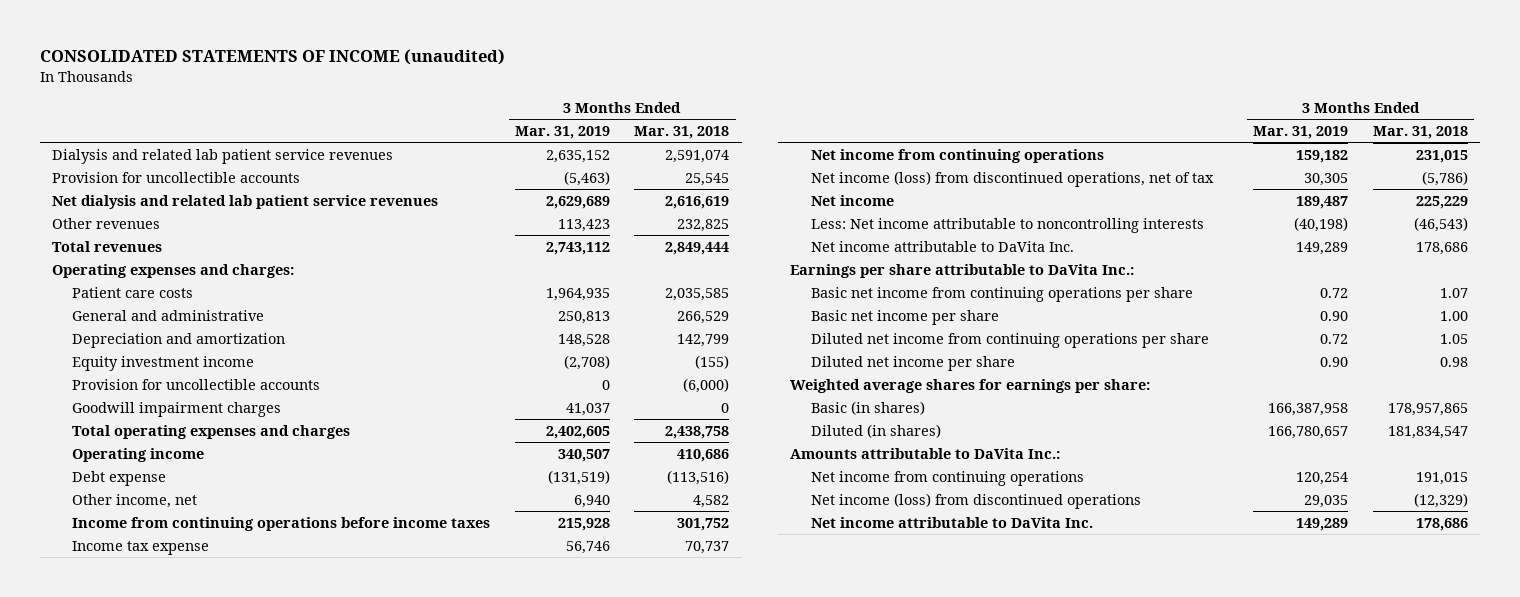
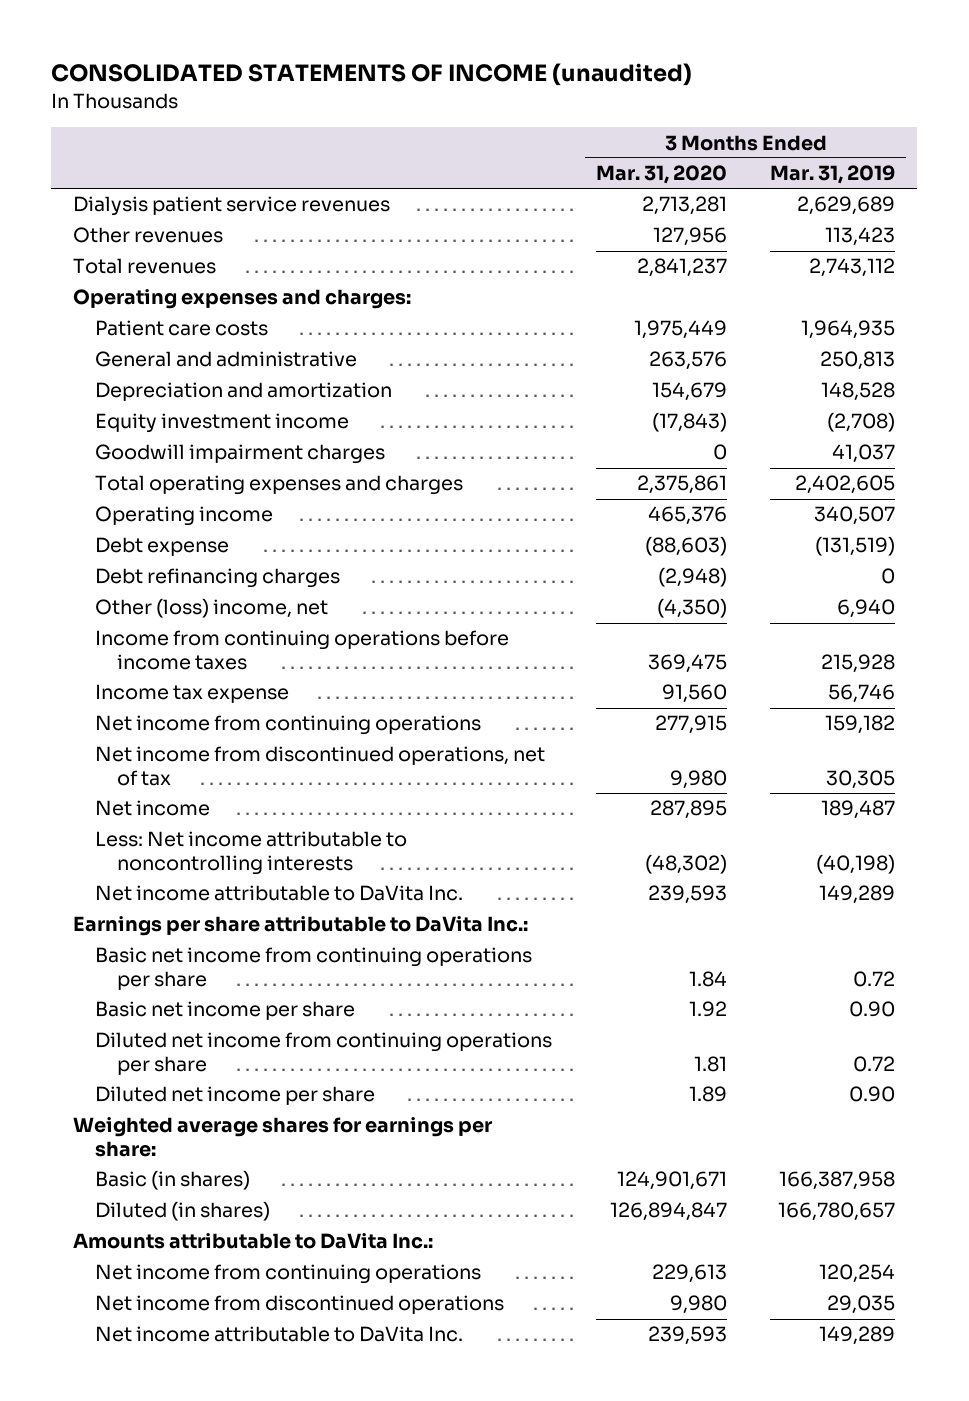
- | 3 Months Ended Mar. 31, 2019 | 3 Months Ended Mar. 31, 2018
+ | 3 Months Ended Mar. 31, 2020 | 3 Months Ended Mar. 31, 2019
- Dialysis and related lab patient service revenues | 2,635,152 | 2,591,074
- Provision for uncollectible accounts | (5,463) | 25,545
- Net dialysis and related lab patient service revenues | 2,629,689 | 2,616,619
+ Dialysis patient service revenues | 2,713,281 | 2,629,689
- Provision for uncollectible accounts | 0 | (6,000)
- Other income, net | 6,940 | 4,582
+ Debt refinancing charges | (2,948) | 0
+ Other (loss) income, net | (4,350) | 6,940
- Net income (loss) from discontinued operations, net of tax | 30,305 | (5,786)
+ Net income from discontinued operations, net of tax | 9,980 | 30,305
- Net income (loss) from discontinued operations | 29,035 | (12,329)
+ Net income from discontinued operations | 9,980 | 29,035

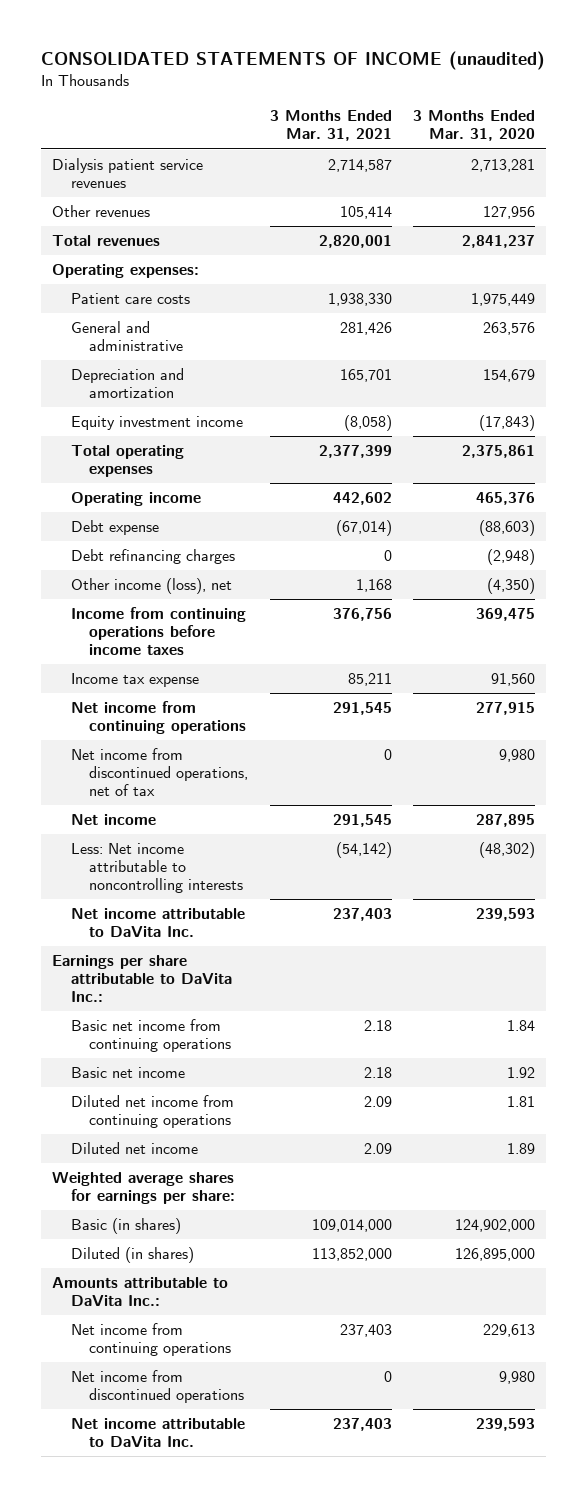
- | 3 Months Ended Mar. 31, 2020 | 3 Months Ended Mar. 31, 2019
+ | 3 Months Ended Mar. 31, 2021 | 3 Months Ended Mar. 31, 2020
- Operating expenses and charges:
+ Operating expenses:
- Goodwill impairment charges | 0 | 41,037
- Total operating expenses and charges | 2,375,861 | 2,402,605
+ Total operating expenses | 2,377,399 | 2,375,861
- Other (loss) income, net | (4,350) | 6,940
+ Other income (loss), net | 1,168 | (4,350)
- Basic net income from continuing operations per share | 1.84 | 0.72
- Basic net income per share | 1.92 | 0.90
- Diluted net income from continuing operations per share | 1.81 | 0.72
- Diluted net income per share | 1.89 | 0.90
+ Basic net income from continuing operations | 2.18 | 1.84
+ Basic net income | 2.18 | 1.92
+ Diluted net income from continuing operations | 2.09 | 1.81
+ Diluted net income | 2.09 | 1.89
- Basic (in shares) | 124,901,671 | 166,387,958
- Diluted (in shares) | 126,894,847 | 166,780,657
+ Basic (in shares) | 109,014,000 | 124,902,000
+ Diluted (in shares) | 113,852,000 | 126,895,000

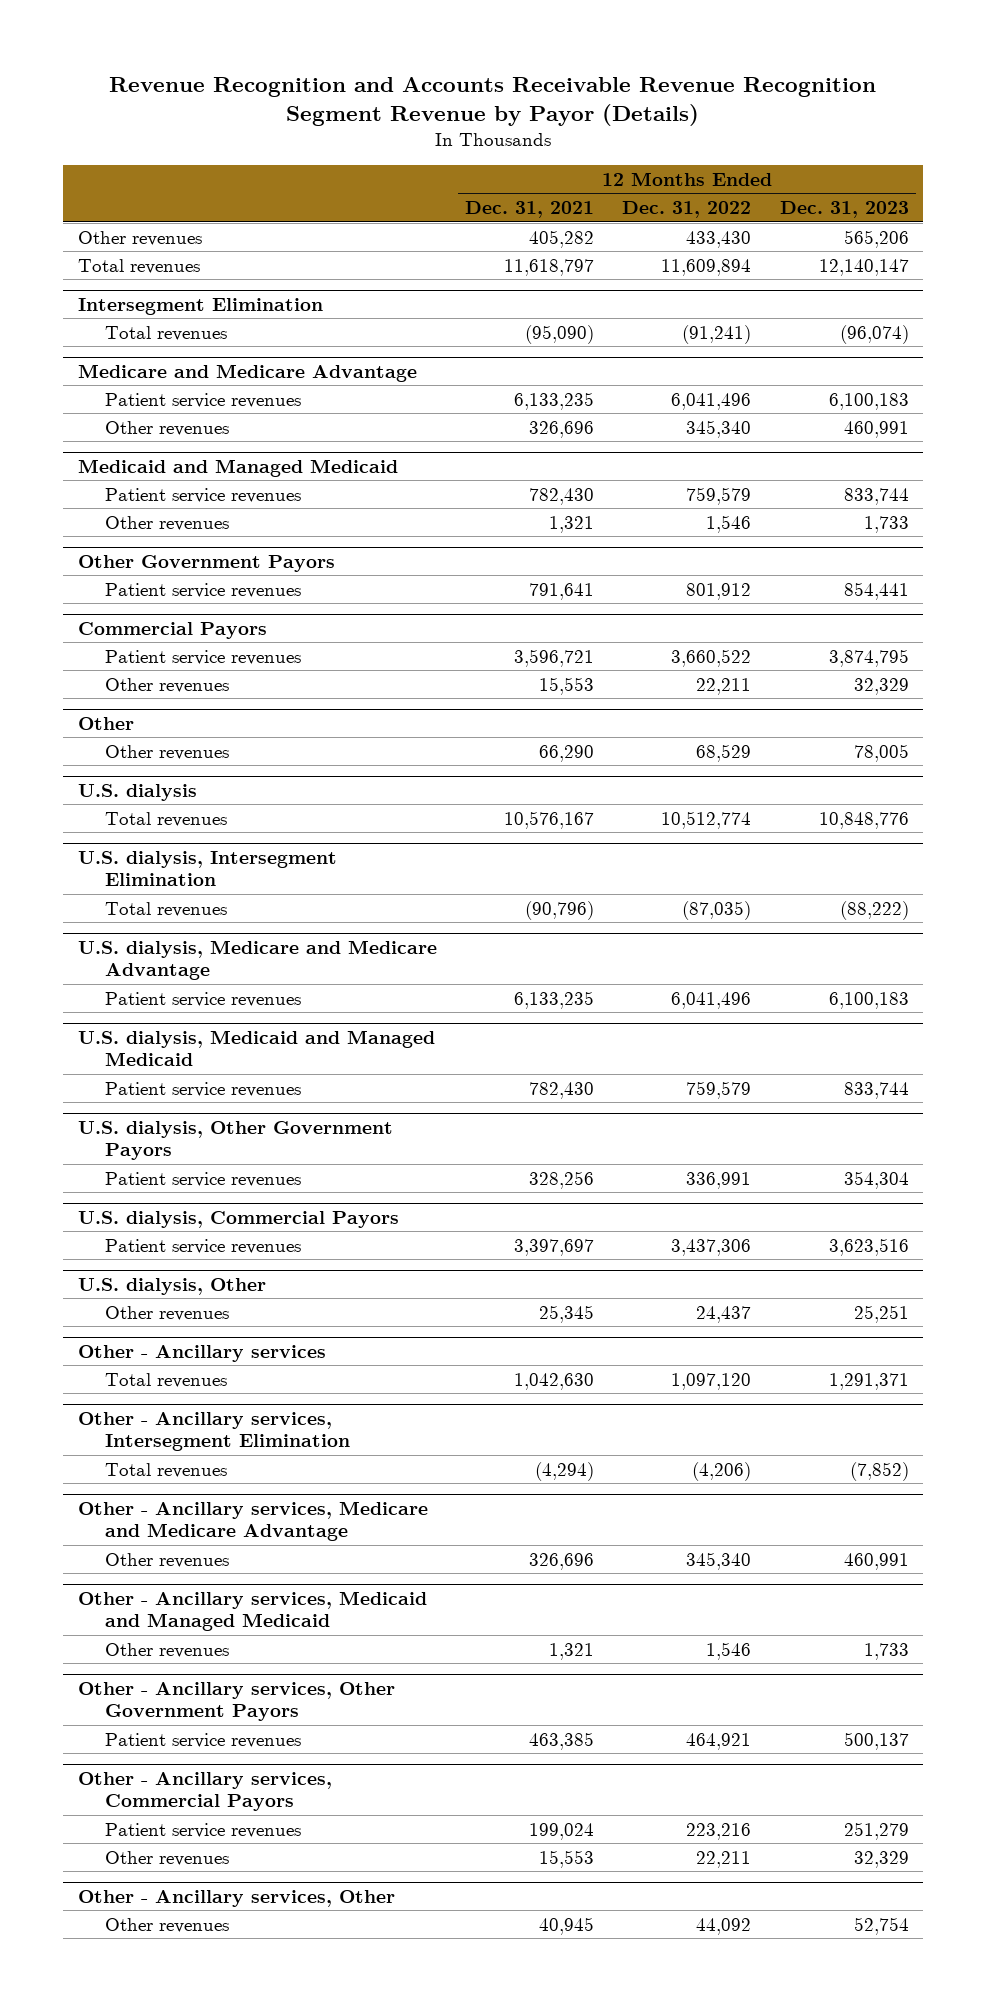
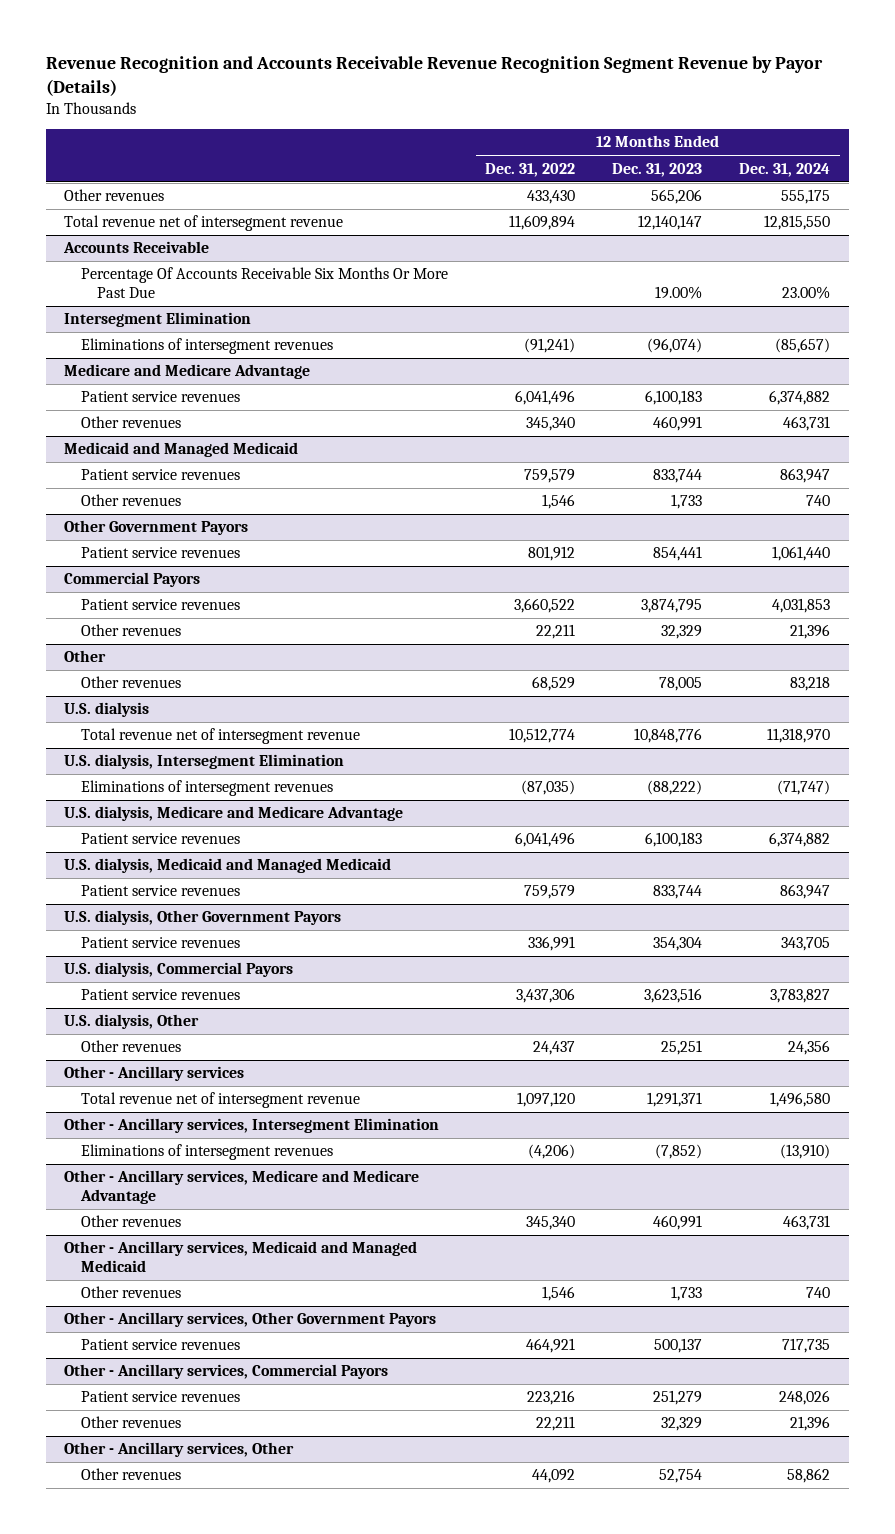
- | 12 Months Ended Dec. 31, 2021 | 12 Months Ended Dec. 31, 2022 | 12 Months Ended Dec. 31, 2023
+ | 12 Months Ended Dec. 31, 2022 | 12 Months Ended Dec. 31, 2023 | 12 Months Ended Dec. 31, 2024
- Total revenues | 11,618,797 | 11,609,894 | 12,140,147
+ Total revenue net of intersegment revenue | 11,609,894 | 12,140,147 | 12,815,550
+ Accounts Receivable
+ Percentage Of Accounts Receivable Six Months Or More Past Due | | 19.00% | 23.00%
@ Intersegment Elimination
- Total revenues | (95,090) | (91,241) | (96,074)
+ Eliminations of intersegment revenues | (91,241) | (96,074) | (85,657)
@ U.S. dialysis
- Total revenues | 10,576,167 | 10,512,774 | 10,848,776
+ Total revenue net of intersegment revenue | 10,512,774 | 10,848,776 | 11,318,970
@ U.S. dialysis, Intersegment Elimination
- Total revenues | (90,796) | (87,035) | (88,222)
+ Eliminations of intersegment revenues | (87,035) | (88,222) | (71,747)
@ Other - Ancillary services
- Total revenues | 1,042,630 | 1,097,120 | 1,291,371
+ Total revenue net of intersegment revenue | 1,097,120 | 1,291,371 | 1,496,580
@ Other - Ancillary services, Intersegment Elimination
- Total revenues | (4,294) | (4,206) | (7,852)
+ Eliminations of intersegment revenues | (4,206) | (7,852) | (13,910)

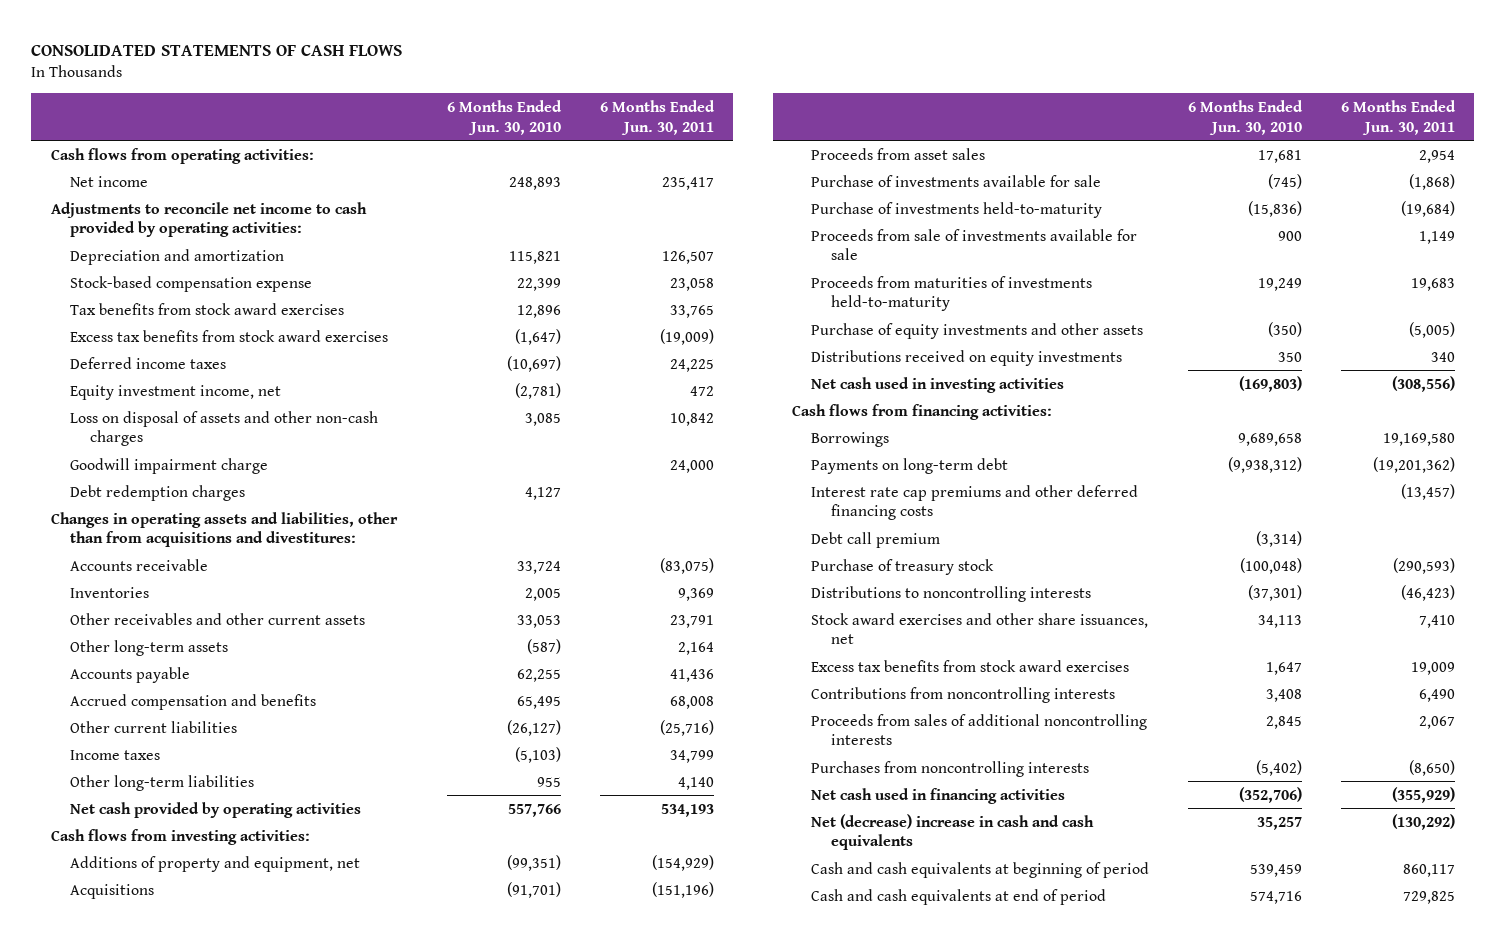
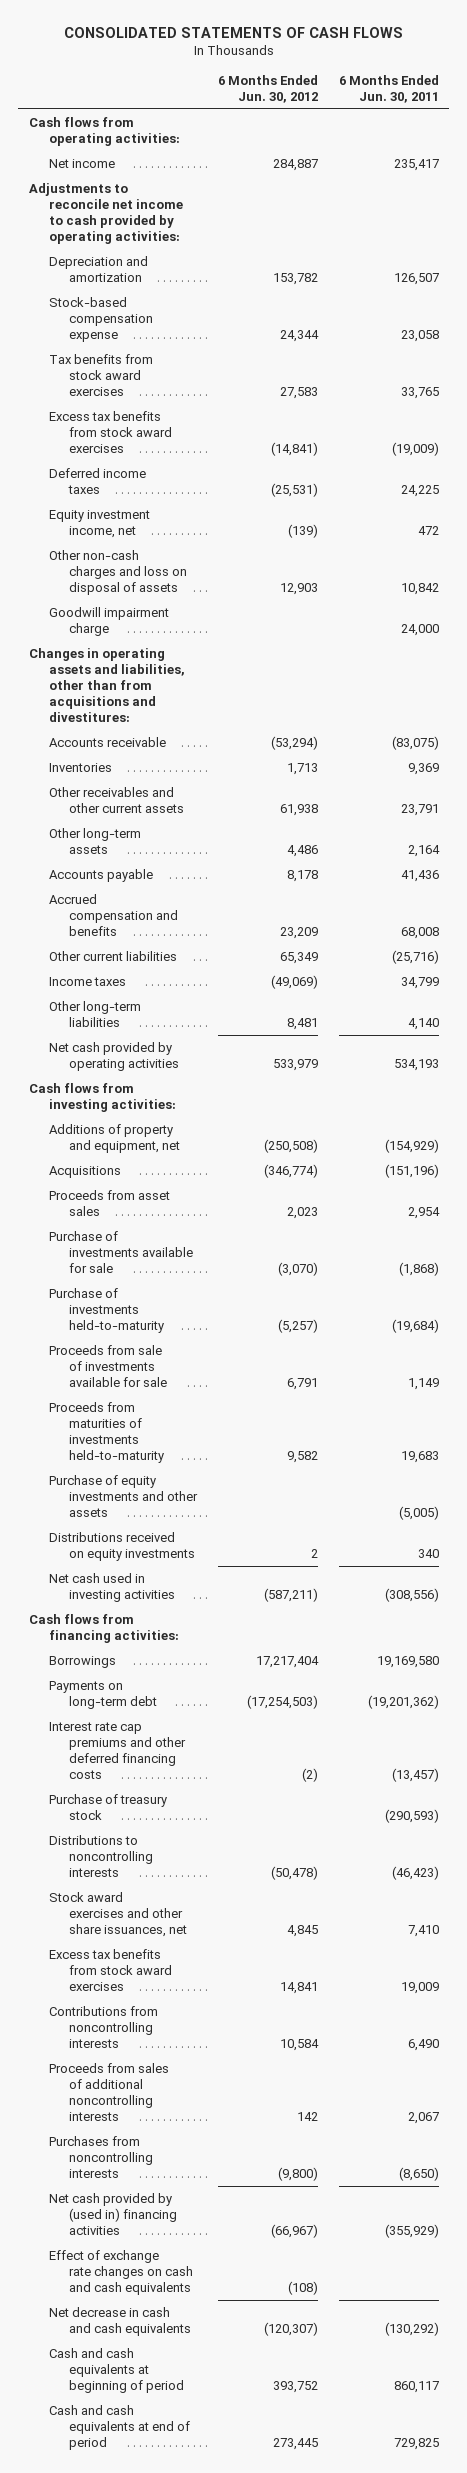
- | 6 Months Ended Jun. 30, 2010 | 6 Months Ended Jun. 30, 2011
+ | 6 Months Ended Jun. 30, 2012 | 6 Months Ended Jun. 30, 2011
- Loss on disposal of assets and other non-cash charges | 3,085 | 10,842
+ Other non-cash charges and loss on disposal of assets | 12,903 | 10,842
- Debt redemption charges | 4,127 |
- Debt call premium | (3,314) |
- Net cash used in financing activities | (352,706) | (355,929)
- Net (decrease) increase in cash and cash equivalents | 35,257 | (130,292)
+ Net cash provided by (used in) financing activities | (66,967) | (355,929)
+ Effect of exchange rate changes on cash and cash equivalents | (108) |
+ Net decrease in cash and cash equivalents | (120,307) | (130,292)

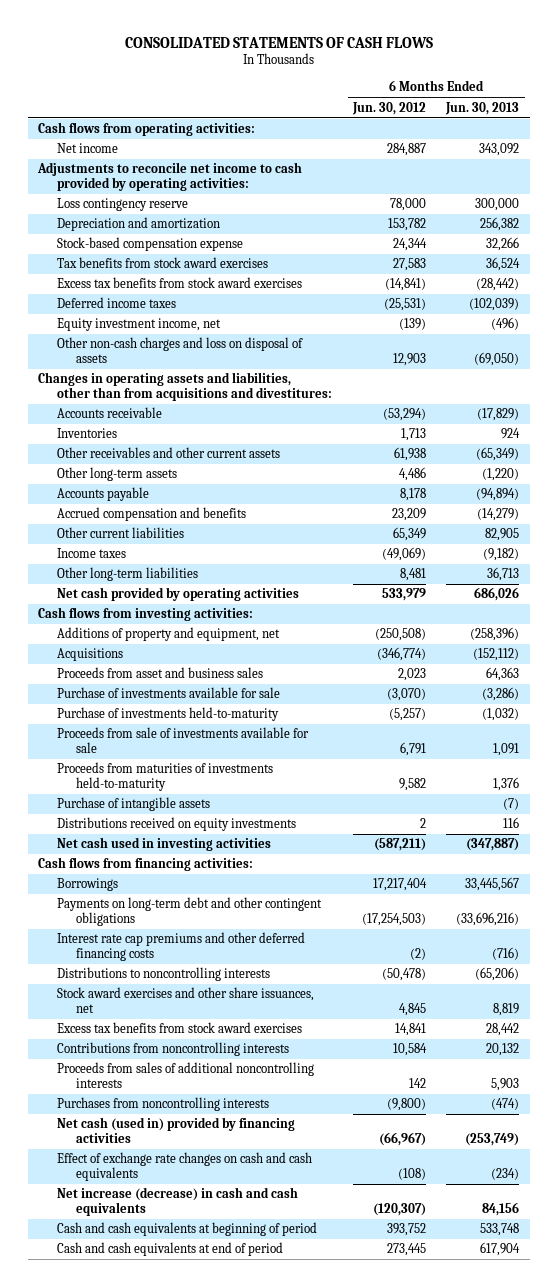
- | 6 Months Ended Jun. 30, 2012 | 6 Months Ended Jun. 30, 2011
+ | 6 Months Ended Jun. 30, 2012 | 6 Months Ended Jun. 30, 2013
+ Loss contingency reserve | 78,000 | 300,000
- Goodwill impairment charge | | 24,000
- Proceeds from asset sales | 2,023 | 2,954
+ Proceeds from asset and business sales | 2,023 | 64,363
- Purchase of equity investments and other assets | | (5,005)
+ Purchase of intangible assets | | (7)
- Payments on long-term debt | (17,254,503) | (19,201,362)
+ Payments on long-term debt and other contingent obligations | (17,254,503) | (33,696,216)
- Purchase of treasury stock | | (290,593)
- Net cash provided by (used in) financing activities | (66,967) | (355,929)
+ Net cash (used in) provided by financing activities | (66,967) | (253,749)
- Net decrease in cash and cash equivalents | (120,307) | (130,292)
+ Net increase (decrease) in cash and cash equivalents | (120,307) | 84,156

